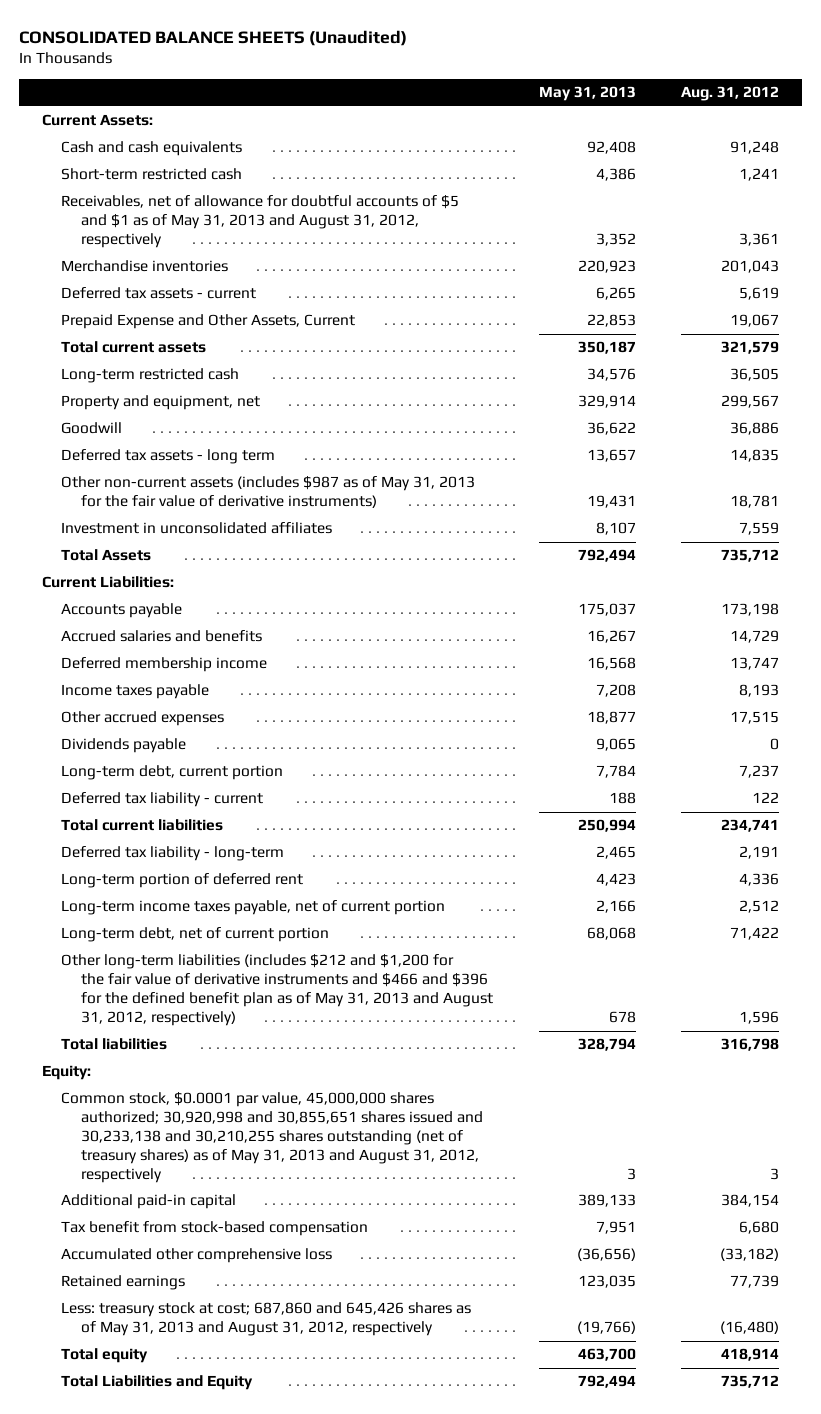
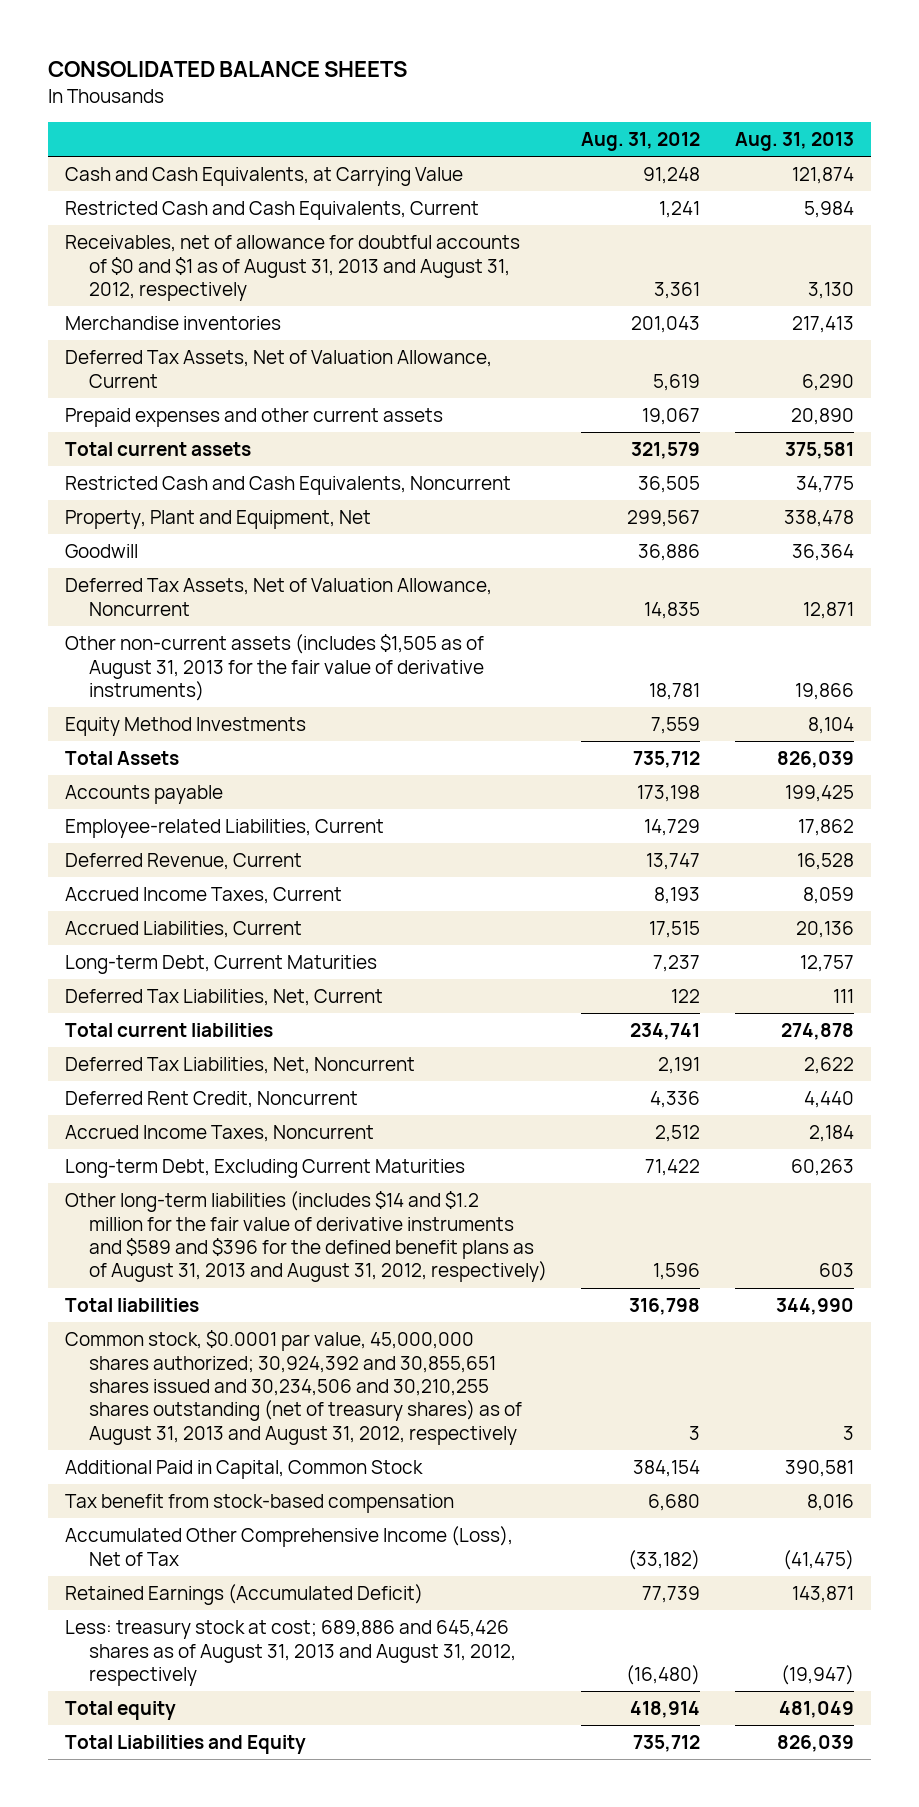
- CONSOLIDATED BALANCE SHEETS (Unaudited)
+ CONSOLIDATED BALANCE SHEETS
- | May 31, 2013 | Aug. 31, 2012
+ | Aug. 31, 2012 | Aug. 31, 2013
- Current Assets:
- Cash and cash equivalents | 92,408 | 91,248
- Short-term restricted cash | 4,386 | 1,241
- Receivables, net of allowance for doubtful accounts of $5 and $1 as of May 31, 2013 and August 31, 2012, respectively | 3,352 | 3,361
+ Cash and Cash Equivalents, at Carrying Value | 91,248 | 121,874
+ Restricted Cash and Cash Equivalents, Current | 1,241 | 5,984
+ Receivables, net of allowance for doubtful accounts of $0 and $1 as of August 31, 2013 and August 31, 2012, respectively | 3,361 | 3,130
- Deferred tax assets - current | 6,265 | 5,619
- Prepaid Expense and Other Assets, Current | 22,853 | 19,067
+ Deferred Tax Assets, Net of Valuation Allowance, Current | 5,619 | 6,290
+ Prepaid expenses and other current assets | 19,067 | 20,890
- Long-term restricted cash | 34,576 | 36,505
- Property and equipment, net | 329,914 | 299,567
+ Restricted Cash and Cash Equivalents, Noncurrent | 36,505 | 34,775
+ Property, Plant and Equipment, Net | 299,567 | 338,478
- Deferred tax assets - long term | 13,657 | 14,835
- Other non-current assets (includes $987 as of May 31, 2013 for the fair value of derivative instruments) | 19,431 | 18,781
- Investment in unconsolidated affiliates | 8,107 | 7,559
+ Deferred Tax Assets, Net of Valuation Allowance, Noncurrent | 14,835 | 12,871
+ Other non-current assets (includes $1,505 as of August 31, 2013 for the fair value of derivative instruments) | 18,781 | 19,866
+ Equity Method Investments | 7,559 | 8,104
- Current Liabilities:
- Accrued salaries and benefits | 16,267 | 14,729
- Deferred membership income | 16,568 | 13,747
- Income taxes payable | 7,208 | 8,193
- Other accrued expenses | 18,877 | 17,515
- Dividends payable | 9,065 | 0
- Long-term debt, current portion | 7,784 | 7,237
- Deferred tax liability - current | 188 | 122
+ Employee-related Liabilities, Current | 14,729 | 17,862
+ Deferred Revenue, Current | 13,747 | 16,528
+ Accrued Income Taxes, Current | 8,193 | 8,059
+ Accrued Liabilities, Current | 17,515 | 20,136
+ Long-term Debt, Current Maturities | 7,237 | 12,757
+ Deferred Tax Liabilities, Net, Current | 122 | 111
- Deferred tax liability - long-term | 2,465 | 2,191
- Long-term portion of deferred rent | 4,423 | 4,336
- Long-term income taxes payable, net of current portion | 2,166 | 2,512
- Long-term debt, net of current portion | 68,068 | 71,422
- Other long-term liabilities (includes $212 and $1,200 for the fair value of derivative instruments and $466 and $396 for the defined benefit plan as of May 31, 2013 and August 31, 2012, respectively) | 678 | 1,596
+ Deferred Tax Liabilities, Net, Noncurrent | 2,191 | 2,622
+ Deferred Rent Credit, Noncurrent | 4,336 | 4,440
+ Accrued Income Taxes, Noncurrent | 2,512 | 2,184
+ Long-term Debt, Excluding Current Maturities | 71,422 | 60,263
+ Other long-term liabilities (includes $14 and $1.2 million for the fair value of derivative instruments and $589 and $396 for the defined benefit plans as of August 31, 2013 and August 31, 2012, respectively) | 1,596 | 603
- Equity:
- Common stock, $0.0001 par value, 45,000,000 shares authorized; 30,920,998 and 30,855,651 shares issued and 30,233,138 and 30,210,255 shares outstanding (net of treasury shares) as of May 31, 2013 and August 31, 2012, respectively | 3 | 3
- Additional paid-in capital | 389,133 | 384,154
+ Common stock, $0.0001 par value, 45,000,000 shares authorized; 30,924,392 and 30,855,651 shares issued and 30,234,506 and 30,210,255 shares outstanding (net of treasury shares) as of August 31, 2013 and August 31, 2012, respectively | 3 | 3
+ Additional Paid in Capital, Common Stock | 384,154 | 390,581
- Accumulated other comprehensive loss | (36,656) | (33,182)
- Retained earnings | 123,035 | 77,739
- Less: treasury stock at cost; 687,860 and 645,426 shares as of May 31, 2013 and August 31, 2012, respectively | (19,766) | (16,480)
+ Accumulated Other Comprehensive Income (Loss), Net of Tax | (33,182) | (41,475)
+ Retained Earnings (Accumulated Deficit) | 77,739 | 143,871
+ Less: treasury stock at cost; 689,886 and 645,426 shares as of August 31, 2013 and August 31, 2012, respectively | (16,480) | (19,947)

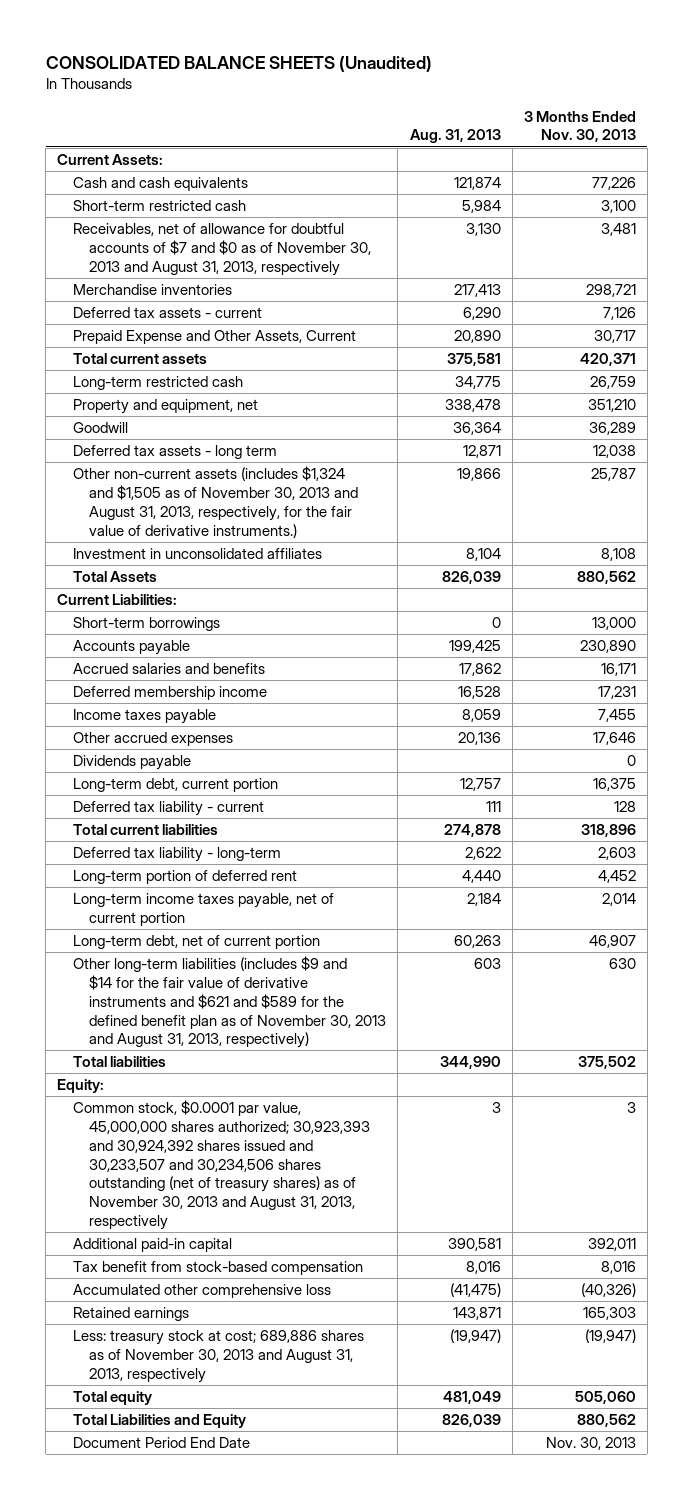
- CONSOLIDATED BALANCE SHEETS
+ CONSOLIDATED BALANCE SHEETS (Unaudited)
- | Aug. 31, 2012 | Aug. 31, 2013
+ | Aug. 31, 2013 | 3 Months Ended Nov. 30, 2013
- Cash and Cash Equivalents, at Carrying Value | 91,248 | 121,874
- Restricted Cash and Cash Equivalents, Current | 1,241 | 5,984
- Receivables, net of allowance for doubtful accounts of $0 and $1 as of August 31, 2013 and August 31, 2012, respectively | 3,361 | 3,130
+ Current Assets:
+ Cash and cash equivalents | 121,874 | 77,226
+ Short-term restricted cash | 5,984 | 3,100
+ Receivables, net of allowance for doubtful accounts of $7 and $0 as of November 30, 2013 and August 31, 2013, respectively | 3,130 | 3,481
- Deferred Tax Assets, Net of Valuation Allowance, Current | 5,619 | 6,290
- Prepaid expenses and other current assets | 19,067 | 20,890
+ Deferred tax assets - current | 6,290 | 7,126
+ Prepaid Expense and Other Assets, Current | 20,890 | 30,717
- Restricted Cash and Cash Equivalents, Noncurrent | 36,505 | 34,775
- Property, Plant and Equipment, Net | 299,567 | 338,478
+ Long-term restricted cash | 34,775 | 26,759
+ Property and equipment, net | 338,478 | 351,210
- Deferred Tax Assets, Net of Valuation Allowance, Noncurrent | 14,835 | 12,871
- Other non-current assets (includes $1,505 as of August 31, 2013 for the fair value of derivative instruments) | 18,781 | 19,866
- Equity Method Investments | 7,559 | 8,104
+ Deferred tax assets - long term | 12,871 | 12,038
+ Other non-current assets (includes $1,324 and $1,505 as of November 30, 2013 and August 31, 2013, respectively, for the fair value of derivative instruments.) | 19,866 | 25,787
+ Investment in unconsolidated affiliates | 8,104 | 8,108
+ Current Liabilities:
+ Short-term borrowings | 0 | 13,000
- Employee-related Liabilities, Current | 14,729 | 17,862
- Deferred Revenue, Current | 13,747 | 16,528
- Accrued Income Taxes, Current | 8,193 | 8,059
- Accrued Liabilities, Current | 17,515 | 20,136
- Long-term Debt, Current Maturities | 7,237 | 12,757
- Deferred Tax Liabilities, Net, Current | 122 | 111
+ Accrued salaries and benefits | 17,862 | 16,171
+ Deferred membership income | 16,528 | 17,231
+ Income taxes payable | 8,059 | 7,455
+ Other accrued expenses | 20,136 | 17,646
+ Dividends payable | | 0
+ Long-term debt, current portion | 12,757 | 16,375
+ Deferred tax liability - current | 111 | 128
- Deferred Tax Liabilities, Net, Noncurrent | 2,191 | 2,622
- Deferred Rent Credit, Noncurrent | 4,336 | 4,440
- Accrued Income Taxes, Noncurrent | 2,512 | 2,184
- Long-term Debt, Excluding Current Maturities | 71,422 | 60,263
- Other long-term liabilities (includes $14 and $1.2 million for the fair value of derivative instruments and $589 and $396 for the defined benefit plans as of August 31, 2013 and August 31, 2012, respectively) | 1,596 | 603
+ Deferred tax liability - long-term | 2,622 | 2,603
+ Long-term portion of deferred rent | 4,440 | 4,452
+ Long-term income taxes payable, net of current portion | 2,184 | 2,014
+ Long-term debt, net of current portion | 60,263 | 46,907
+ Other long-term liabilities (includes $9 and $14 for the fair value of derivative instruments and $621 and $589 for the defined benefit plan as of November 30, 2013 and August 31, 2013, respectively) | 603 | 630
- Common stock, $0.0001 par value, 45,000,000 shares authorized; 30,924,392 and 30,855,651 shares issued and 30,234,506 and 30,210,255 shares outstanding (net of treasury shares) as of August 31, 2013 and August 31, 2012, respectively | 3 | 3
- Additional Paid in Capital, Common Stock | 384,154 | 390,581
+ Equity:
+ Common stock, $0.0001 par value, 45,000,000 shares authorized; 30,923,393 and 30,924,392 shares issued and 30,233,507 and 30,234,506 shares outstanding (net of treasury shares) as of November 30, 2013 and August 31, 2013, respectively | 3 | 3
+ Additional paid-in capital | 390,581 | 392,011
- Accumulated Other Comprehensive Income (Loss), Net of Tax | (33,182) | (41,475)
- Retained Earnings (Accumulated Deficit) | 77,739 | 143,871
- Less: treasury stock at cost; 689,886 and 645,426 shares as of August 31, 2013 and August 31, 2012, respectively | (16,480) | (19,947)
+ Accumulated other comprehensive loss | (41,475) | (40,326)
+ Retained earnings | 143,871 | 165,303
+ Less: treasury stock at cost; 689,886 shares as of November 30, 2013 and August 31, 2013, respectively | (19,947) | (19,947)
+ Document Period End Date | | Nov. 30, 2013

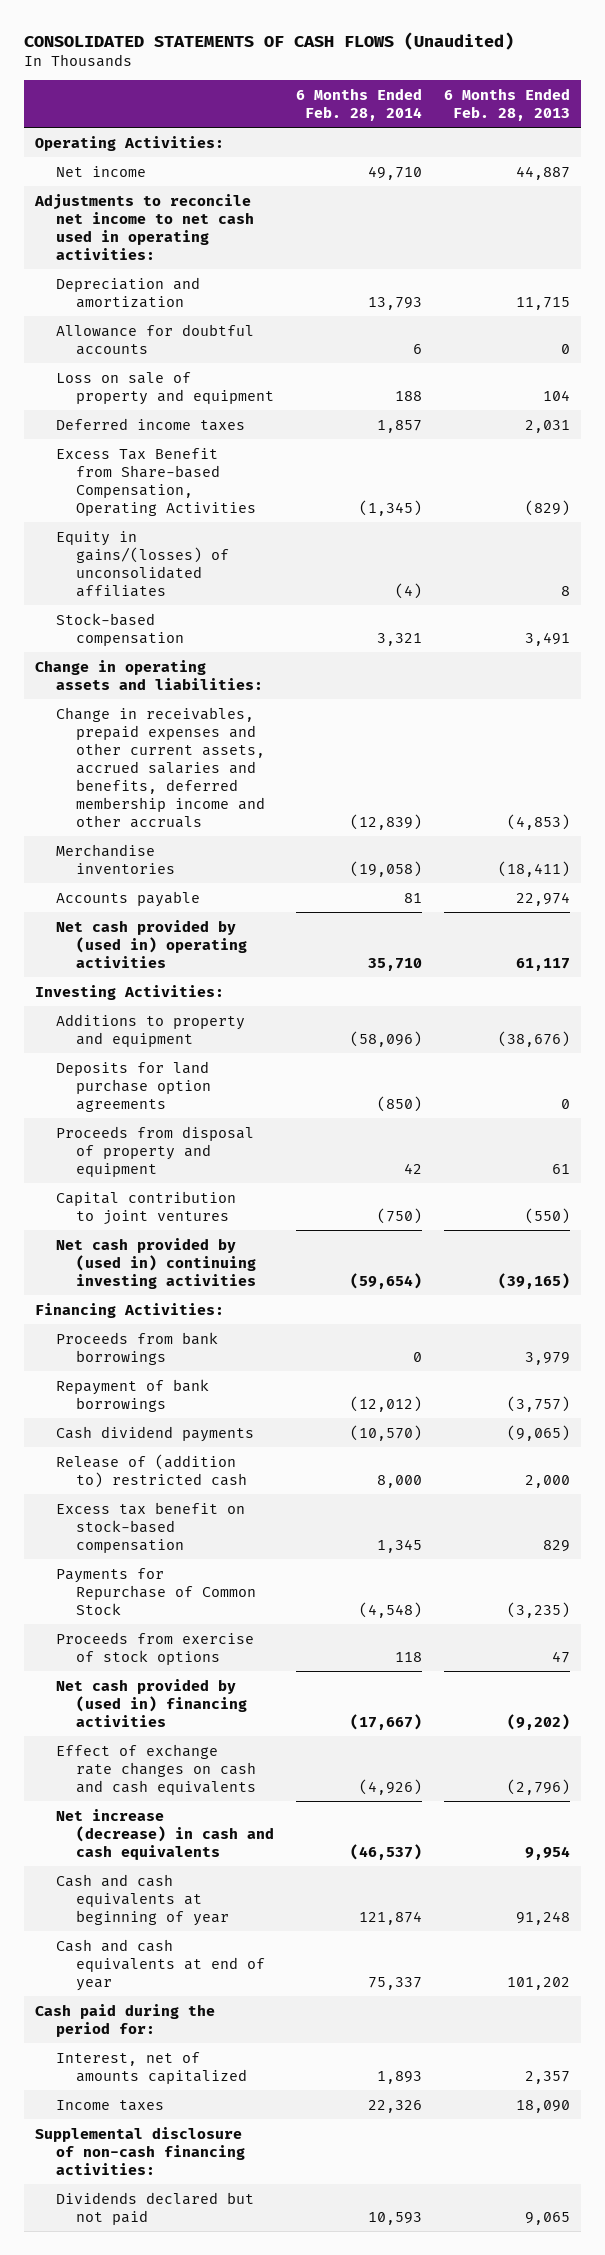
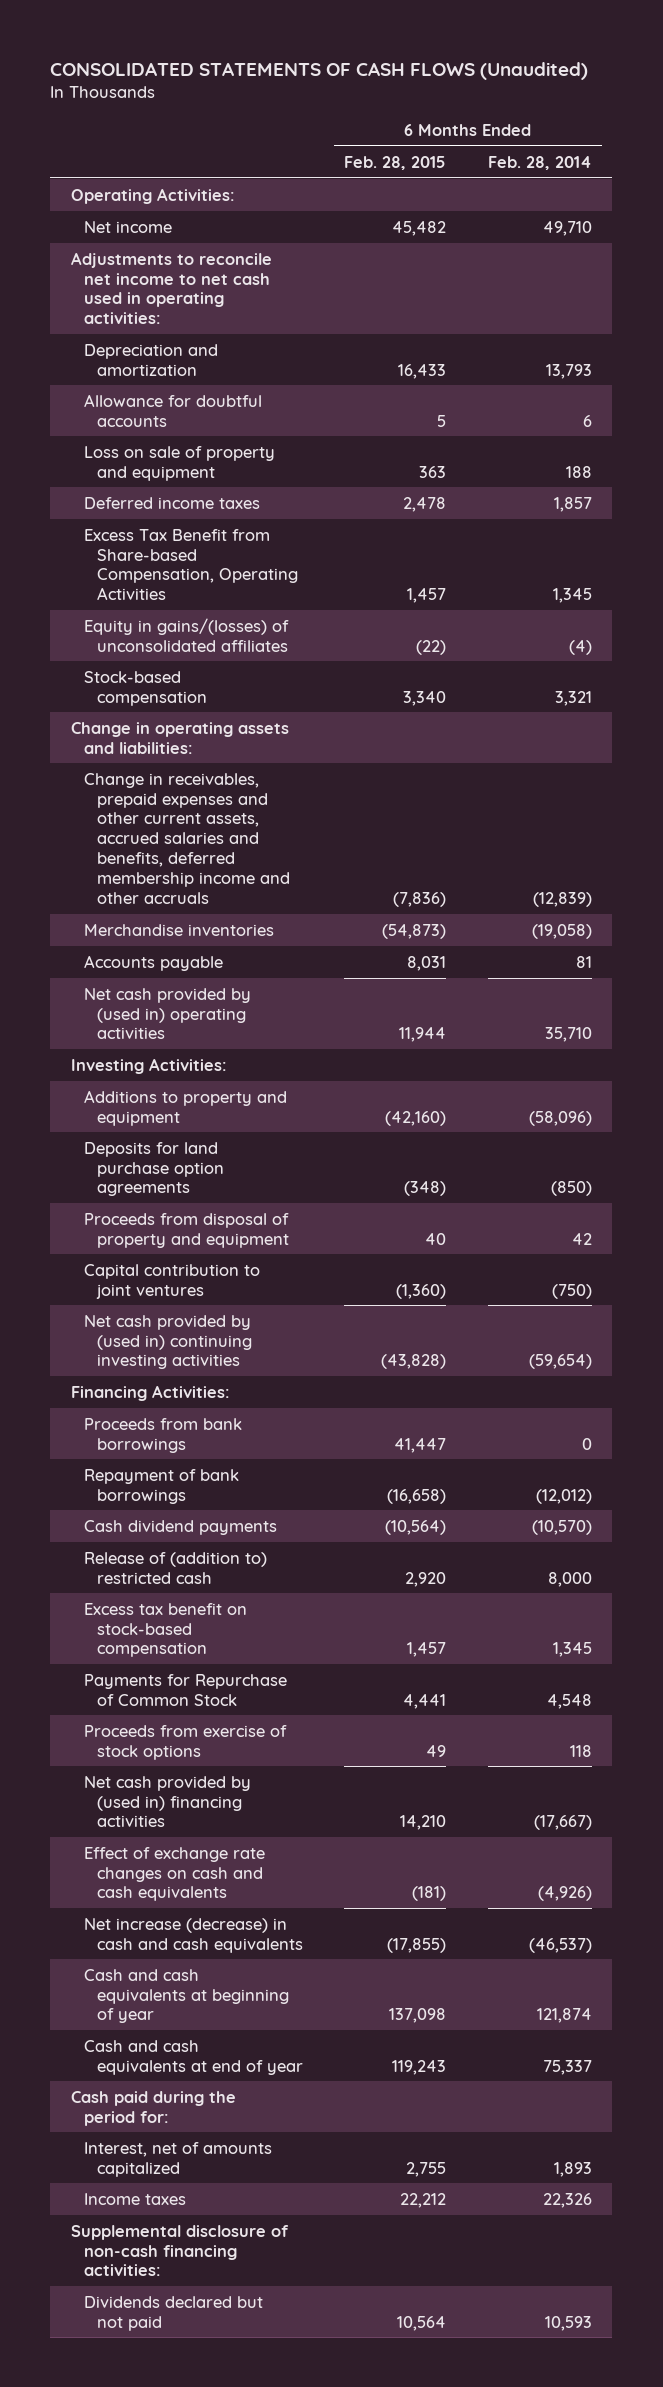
- | 6 Months Ended Feb. 28, 2014 | 6 Months Ended Feb. 28, 2013
+ | 6 Months Ended Feb. 28, 2015 | 6 Months Ended Feb. 28, 2014
- Excess Tax Benefit from Share-based Compensation, Operating Activities | (1,345) | (829)
+ Excess Tax Benefit from Share-based Compensation, Operating Activities | 1,457 | 1,345
- Payments for Repurchase of Common Stock | (4,548) | (3,235)
+ Payments for Repurchase of Common Stock | 4,441 | 4,548

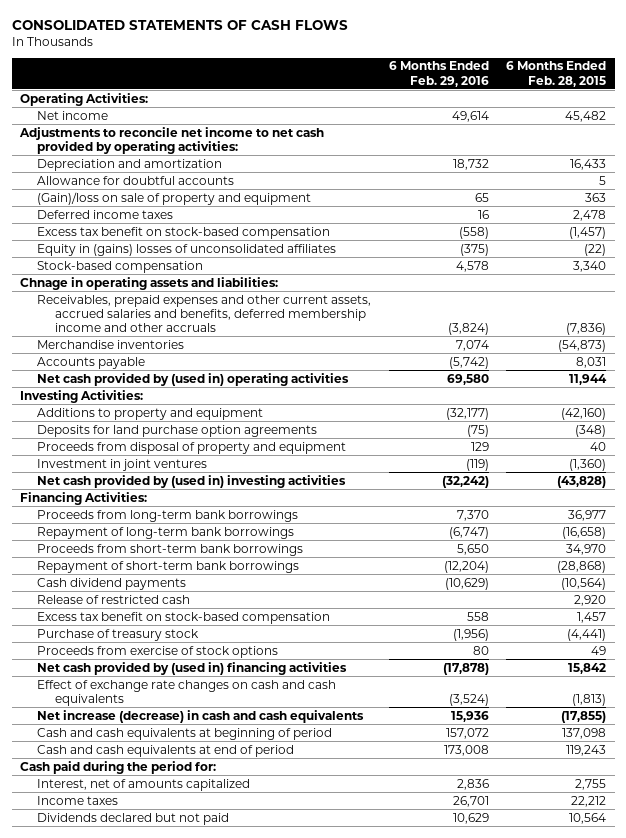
- CONSOLIDATED STATEMENTS OF CASH FLOWS (Unaudited)
+ CONSOLIDATED STATEMENTS OF CASH FLOWS
- | 6 Months Ended Feb. 28, 2015 | 6 Months Ended Feb. 28, 2014
+ | 6 Months Ended Feb. 29, 2016 | 6 Months Ended Feb. 28, 2015
- Adjustments to reconcile net income to net cash used in operating activities:
+ Adjustments to reconcile net income to net cash provided by operating activities:
- Loss on sale of property and equipment | 363 | 188
+ (Gain)/loss on sale of property and equipment | 65 | 363
- Excess Tax Benefit from Share-based Compensation, Operating Activities | 1,457 | 1,345
- Equity in gains/(losses) of unconsolidated affiliates | (22) | (4)
+ Excess tax benefit on stock-based compensation | (558) | (1,457)
+ Equity in (gains) losses of unconsolidated affiliates | (375) | (22)
- Change in operating assets and liabilities:
- Change in receivables, prepaid expenses and other current assets, accrued salaries and benefits, deferred membership income and other accruals | (7,836) | (12,839)
+ Chnage in operating assets and liabilities:
+ Receivables, prepaid expenses and other current assets, accrued salaries and benefits, deferred membership income and other accruals | (3,824) | (7,836)
- Capital contribution to joint ventures | (1,360) | (750)
- Net cash provided by (used in) continuing investing activities | (43,828) | (59,654)
+ Investment in joint ventures | (119) | (1,360)
+ Net cash provided by (used in) investing activities | (32,242) | (43,828)
- Proceeds from bank borrowings | 41,447 | 0
- Repayment of bank borrowings | (16,658) | (12,012)
+ Proceeds from long-term bank borrowings | 7,370 | 36,977
+ Repayment of long-term bank borrowings | (6,747) | (16,658)
+ Proceeds from short-term bank borrowings | 5,650 | 34,970
+ Repayment of short-term bank borrowings | (12,204) | (28,868)
- Release of (addition to) restricted cash | 2,920 | 8,000
+ Release of restricted cash | | 2,920
- Payments for Repurchase of Common Stock | 4,441 | 4,548
+ Purchase of treasury stock | (1,956) | (4,441)
- Net cash provided by (used in) financing activities | 14,210 | (17,667)
- Effect of exchange rate changes on cash and cash equivalents | (181) | (4,926)
+ Net cash provided by (used in) financing activities | (17,878) | 15,842
+ Effect of exchange rate changes on cash and cash equivalents | (3,524) | (1,813)
- Cash and cash equivalents at beginning of year | 137,098 | 121,874
- Cash and cash equivalents at end of year | 119,243 | 75,337
+ Cash and cash equivalents at beginning of period | 157,072 | 137,098
+ Cash and cash equivalents at end of period | 173,008 | 119,243
- Supplemental disclosure of non-cash financing activities:

